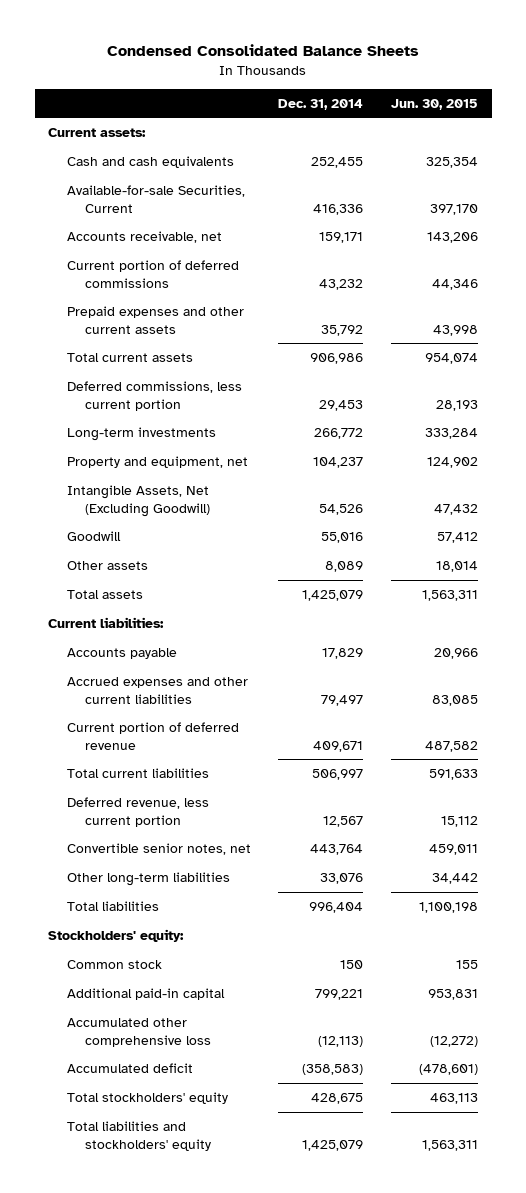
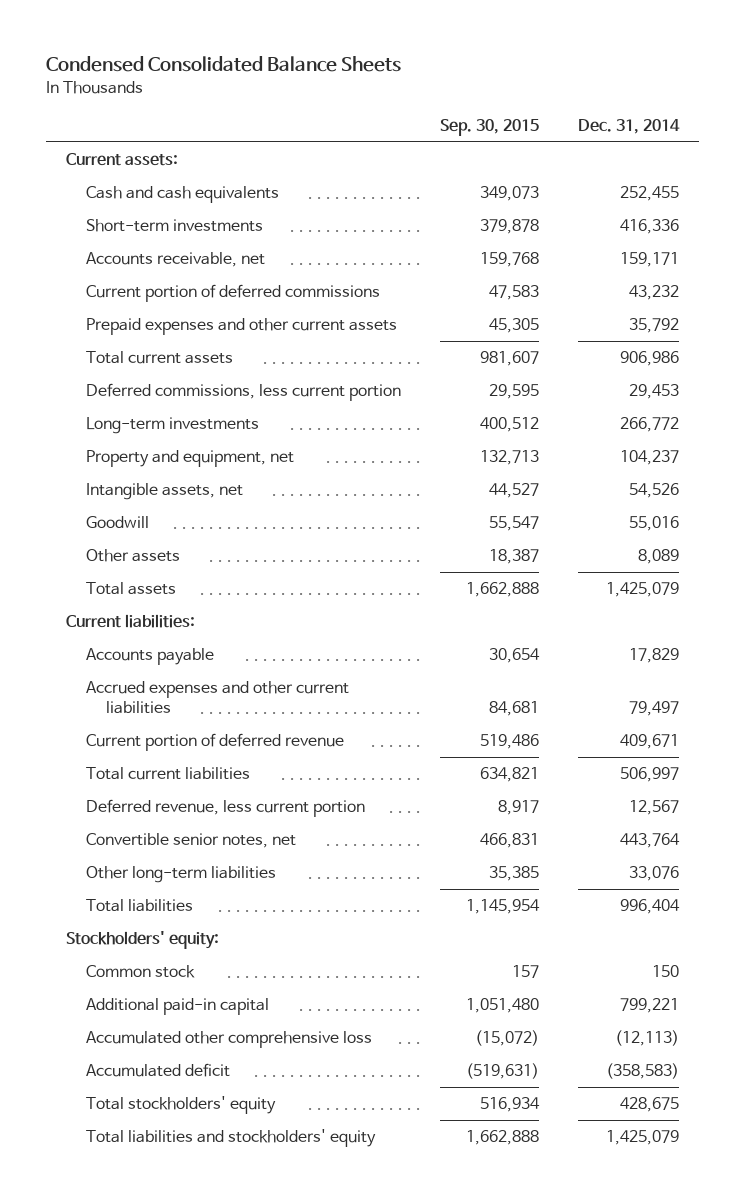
- | Dec. 31, 2014 | Jun. 30, 2015
+ | Sep. 30, 2015 | Dec. 31, 2014
- Available-for-sale Securities, Current | 416,336 | 397,170
+ Short-term investments | 379,878 | 416,336
- Intangible Assets, Net (Excluding Goodwill) | 54,526 | 47,432
+ Intangible assets, net | 44,527 | 54,526

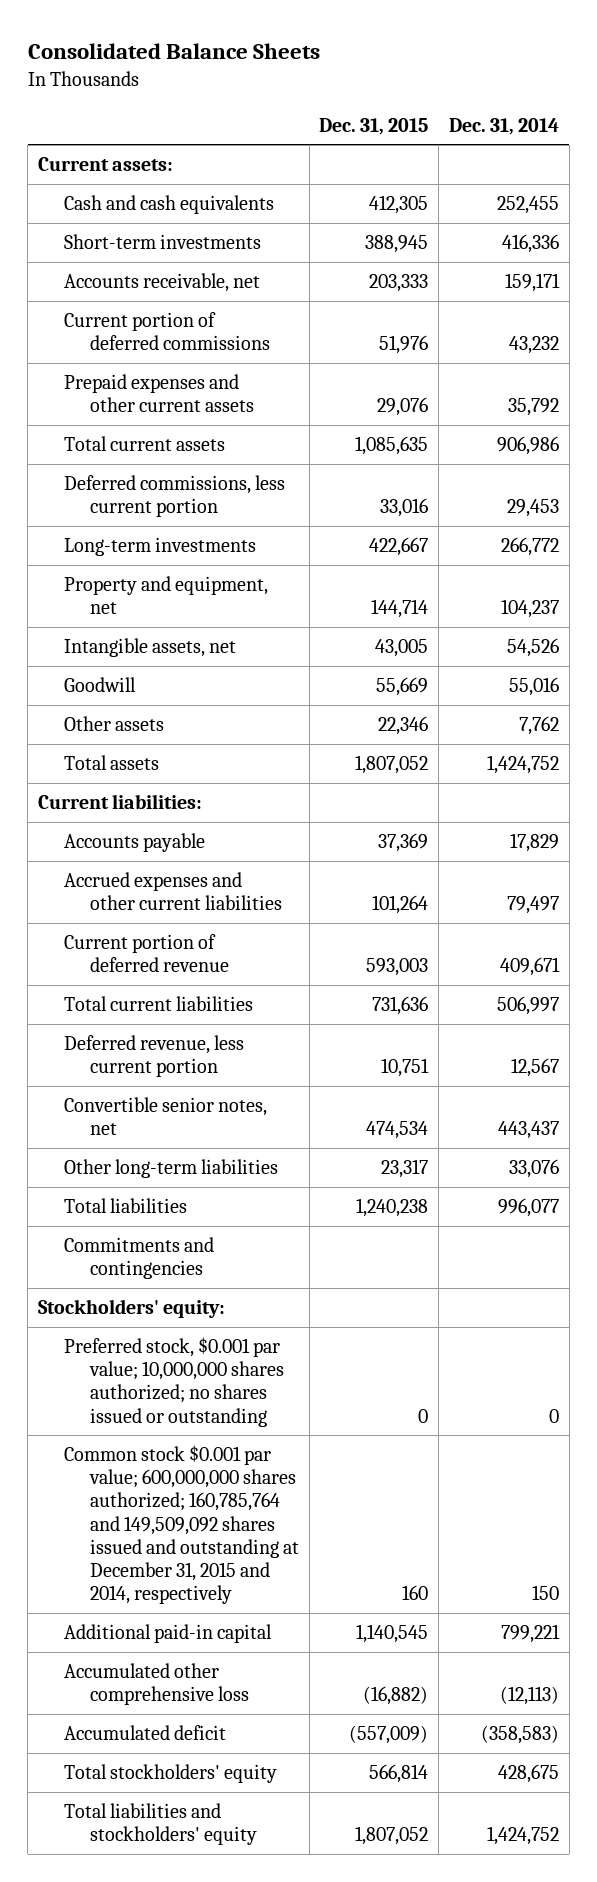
- Condensed Consolidated Balance Sheets
+ Consolidated Balance Sheets
- | Sep. 30, 2015 | Dec. 31, 2014
+ | Dec. 31, 2015 | Dec. 31, 2014
- Other assets | 18,387 | 8,089
- Total assets | 1,662,888 | 1,425,079
+ Other assets | 22,346 | 7,762
+ Total assets | 1,807,052 | 1,424,752
- Convertible senior notes, net | 466,831 | 443,764
+ Convertible senior notes, net | 474,534 | 443,437
- Total liabilities | 1,145,954 | 996,404
+ Total liabilities | 1,240,238 | 996,077
+ Commitments and contingencies
- Common stock | 157 | 150
+ Preferred stock, $0.001 par value; 10,000,000 shares authorized; no shares issued or outstanding | 0 | 0
+ Common stock $0.001 par value; 600,000,000 shares authorized; 160,785,764 and 149,509,092 shares issued and outstanding at December 31, 2015 and 2014, respectively | 160 | 150
- Total liabilities and stockholders' equity | 1,662,888 | 1,425,079
+ Total liabilities and stockholders' equity | 1,807,052 | 1,424,752

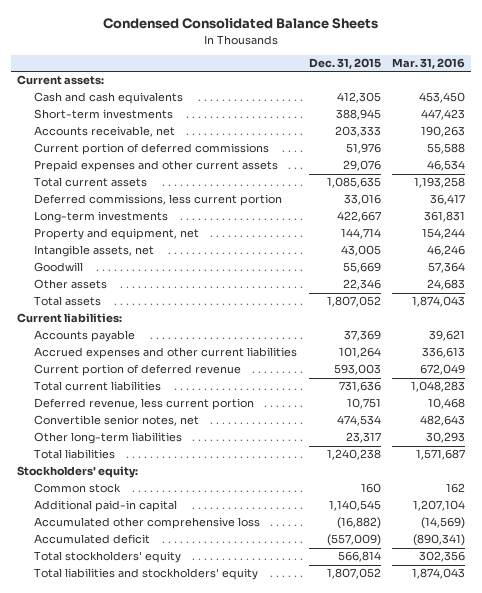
- Consolidated Balance Sheets
+ Condensed Consolidated Balance Sheets
- | Dec. 31, 2015 | Dec. 31, 2014
+ | Dec. 31, 2015 | Mar. 31, 2016
- Commitments and contingencies
- Preferred stock, $0.001 par value; 10,000,000 shares authorized; no shares issued or outstanding | 0 | 0
- Common stock $0.001 par value; 600,000,000 shares authorized; 160,785,764 and 149,509,092 shares issued and outstanding at December 31, 2015 and 2014, respectively | 160 | 150
+ Common stock | 160 | 162

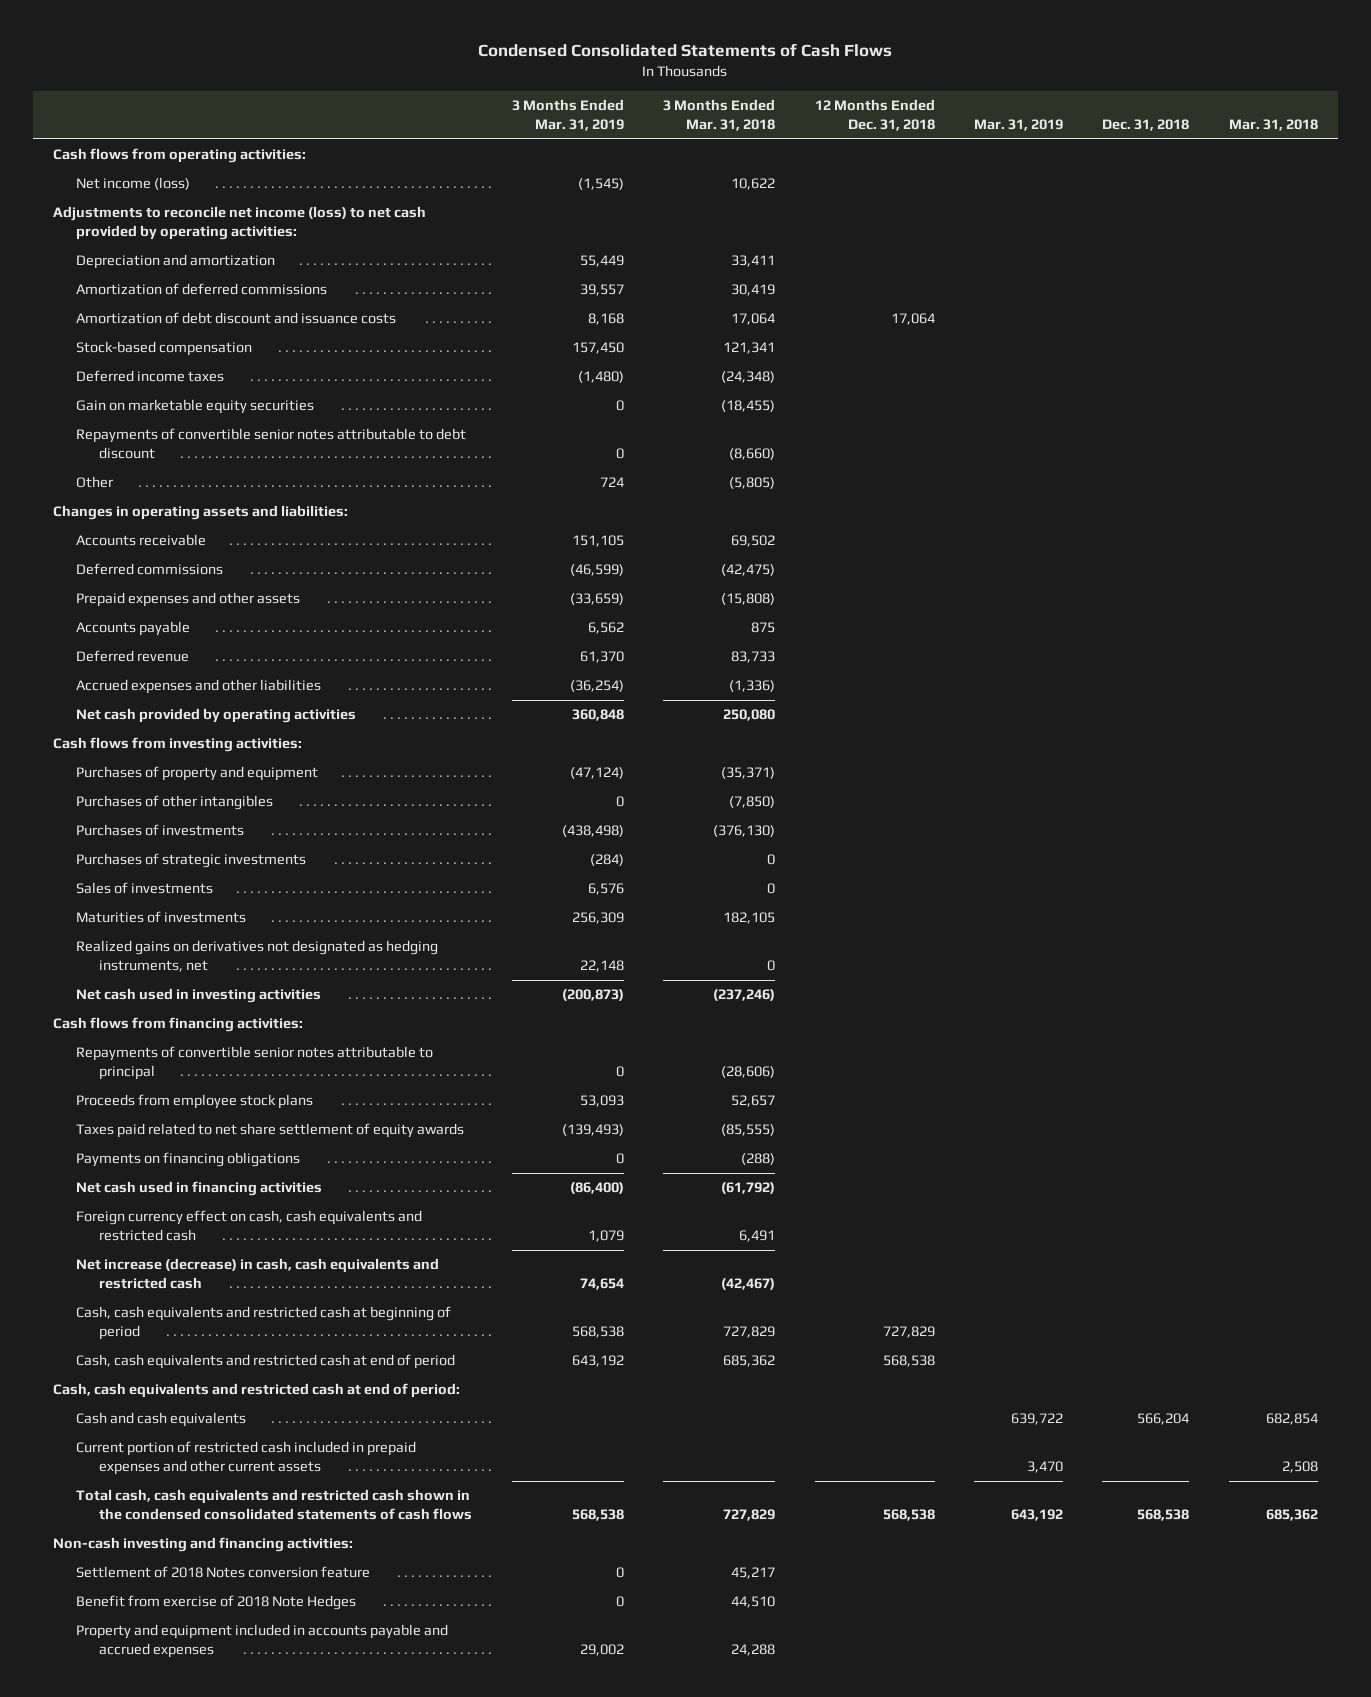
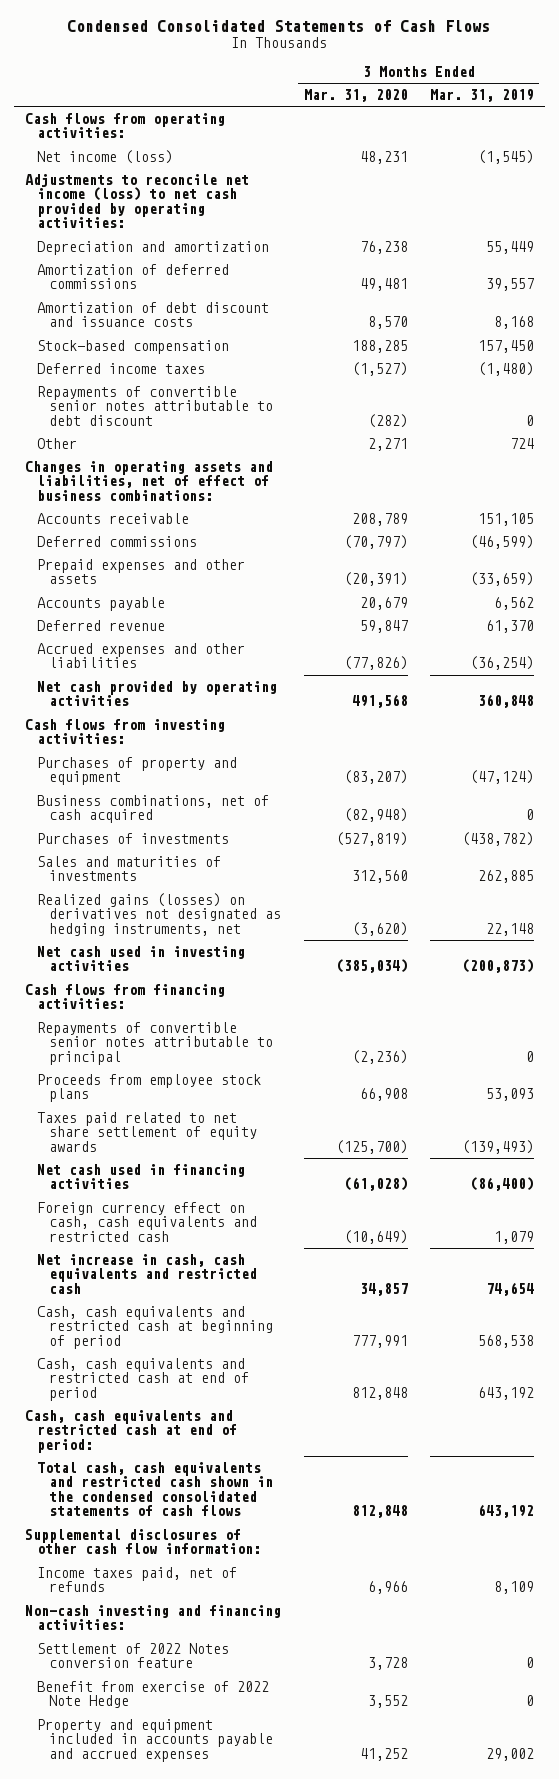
- | 3 Months Ended Mar. 31, 2019 | 3 Months Ended Mar. 31, 2018 | 12 Months Ended Dec. 31, 2018 | Mar. 31, 2019 | Dec. 31, 2018 | Mar. 31, 2018
+ | 3 Months Ended Mar. 31, 2020 | 3 Months Ended Mar. 31, 2019
- Gain on marketable equity securities | 0 | (18,455) | | | |
- Changes in operating assets and liabilities:
+ Changes in operating assets and liabilities, net of effect of business combinations:
- Purchases of other intangibles | 0 | (7,850) | | | |
- Purchases of investments | (438,498) | (376,130) | | | |
- Purchases of strategic investments | (284) | 0 | | | |
- Sales of investments | 6,576 | 0 | | | |
- Maturities of investments | 256,309 | 182,105 | | | |
- Realized gains on derivatives not designated as hedging instruments, net | 22,148 | 0 | | | |
+ Business combinations, net of cash acquired | (82,948) | 0
+ Purchases of investments | (527,819) | (438,782)
+ Sales and maturities of investments | 312,560 | 262,885
+ Realized gains (losses) on derivatives not designated as hedging instruments, net | (3,620) | 22,148
- Payments on financing obligations | 0 | (288) | | | |
- Net increase (decrease) in cash, cash equivalents and restricted cash | 74,654 | (42,467) | | | |
+ Net increase in cash, cash equivalents and restricted cash | 34,857 | 74,654
- Cash and cash equivalents | | | | 639,722 | 566,204 | 682,854
- Current portion of restricted cash included in prepaid expenses and other current assets | | | | 3,470 | | 2,508
- Total cash, cash equivalents and restricted cash shown in the condensed consolidated statements of cash flows | 568,538 | 727,829 | 568,538 | 643,192 | 568,538 | 685,362
+ Total cash, cash equivalents and restricted cash shown in the condensed consolidated statements of cash flows | 812,848 | 643,192
+ Supplemental disclosures of other cash flow information:
+ Income taxes paid, net of refunds | 6,966 | 8,109
- Settlement of 2018 Notes conversion feature | 0 | 45,217 | | | |
- Benefit from exercise of 2018 Note Hedges | 0 | 44,510 | | | |
+ Settlement of 2022 Notes conversion feature | 3,728 | 0
+ Benefit from exercise of 2022 Note Hedge | 3,552 | 0

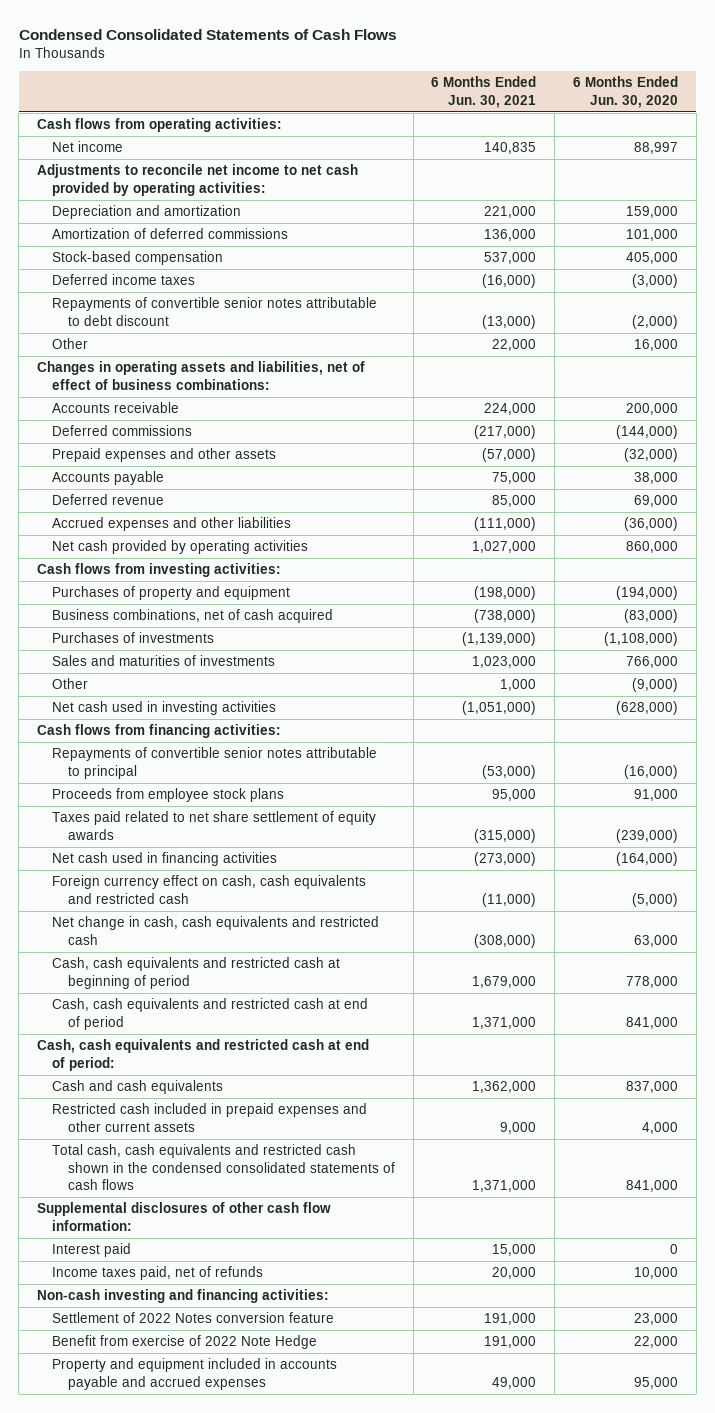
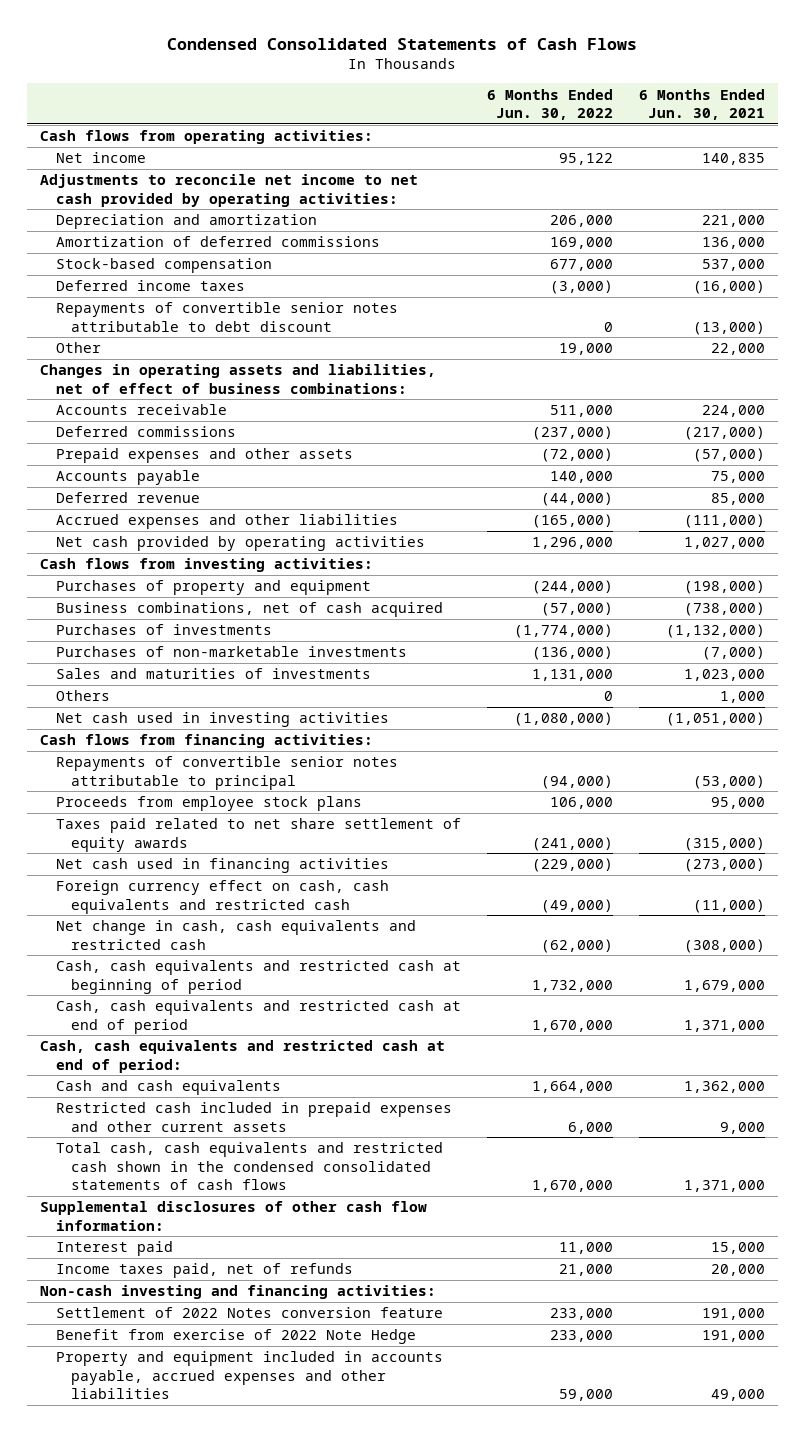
- | 6 Months Ended Jun. 30, 2021 | 6 Months Ended Jun. 30, 2020
+ | 6 Months Ended Jun. 30, 2022 | 6 Months Ended Jun. 30, 2021
- Purchases of investments | (1,139,000) | (1,108,000)
+ Purchases of investments | (1,774,000) | (1,132,000)
+ Purchases of non-marketable investments | (136,000) | (7,000)
- Other | 1,000 | (9,000)
+ Others | 0 | 1,000
- Property and equipment included in accounts payable and accrued expenses | 49,000 | 95,000
+ Property and equipment included in accounts payable, accrued expenses and other liabilities | 59,000 | 49,000

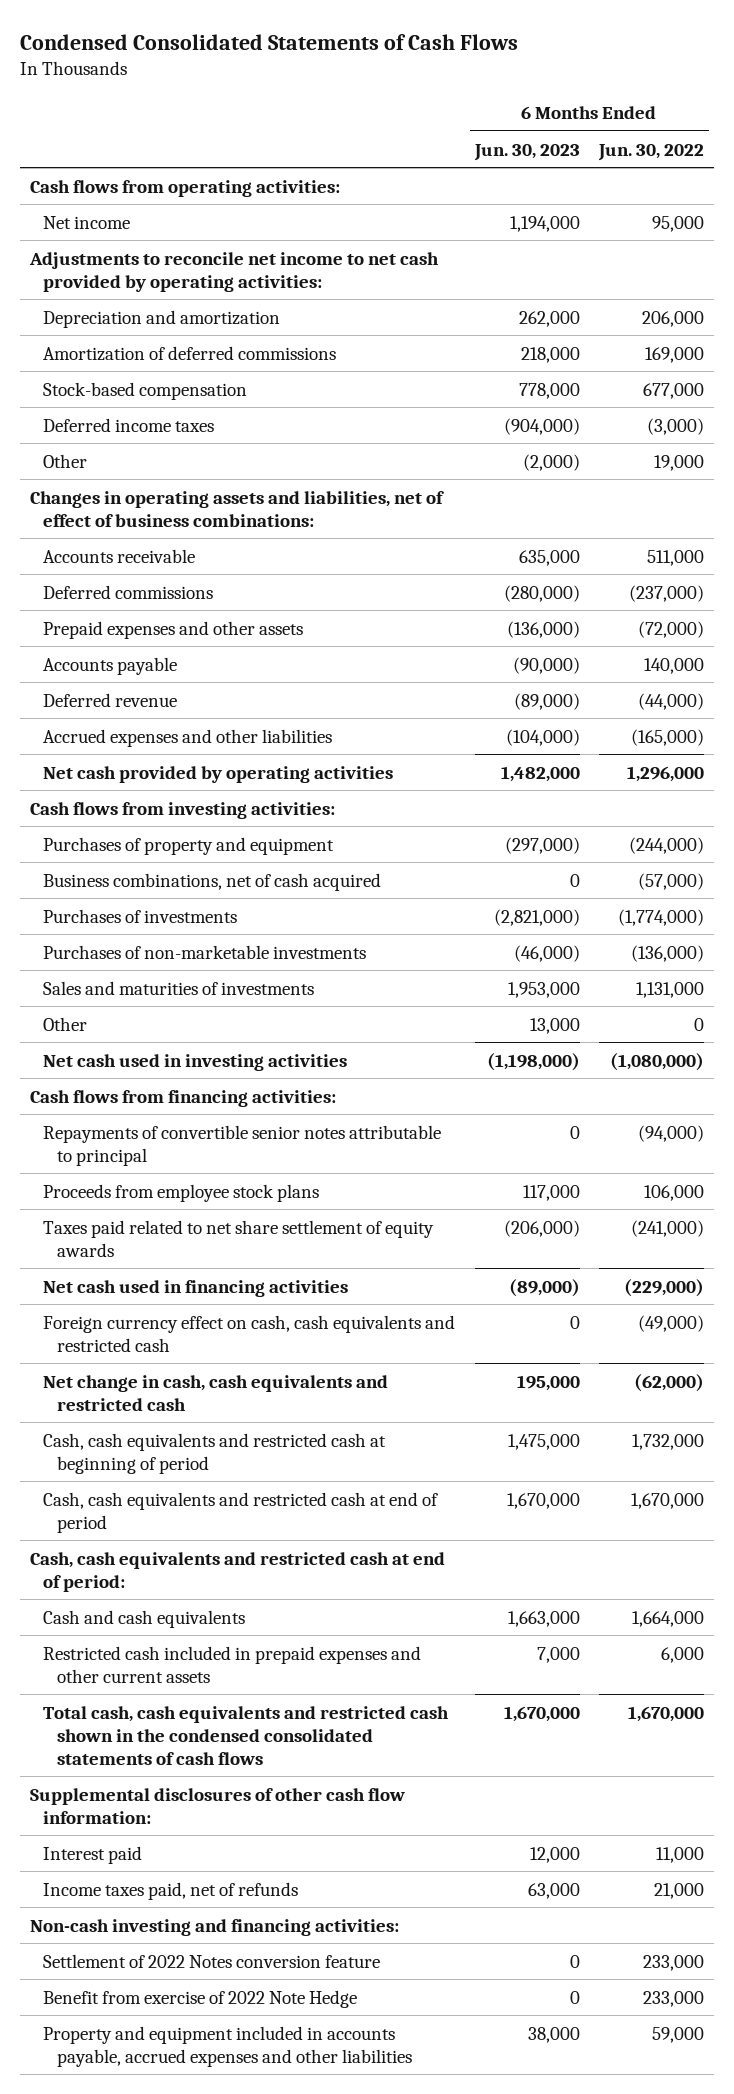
- | 6 Months Ended Jun. 30, 2022 | 6 Months Ended Jun. 30, 2021
+ | 6 Months Ended Jun. 30, 2023 | 6 Months Ended Jun. 30, 2022
- Net income | 95,122 | 140,835
+ Net income | 1,194,000 | 95,000
- Repayments of convertible senior notes attributable to debt discount | 0 | (13,000)
- Others | 0 | 1,000
+ Other | 13,000 | 0

